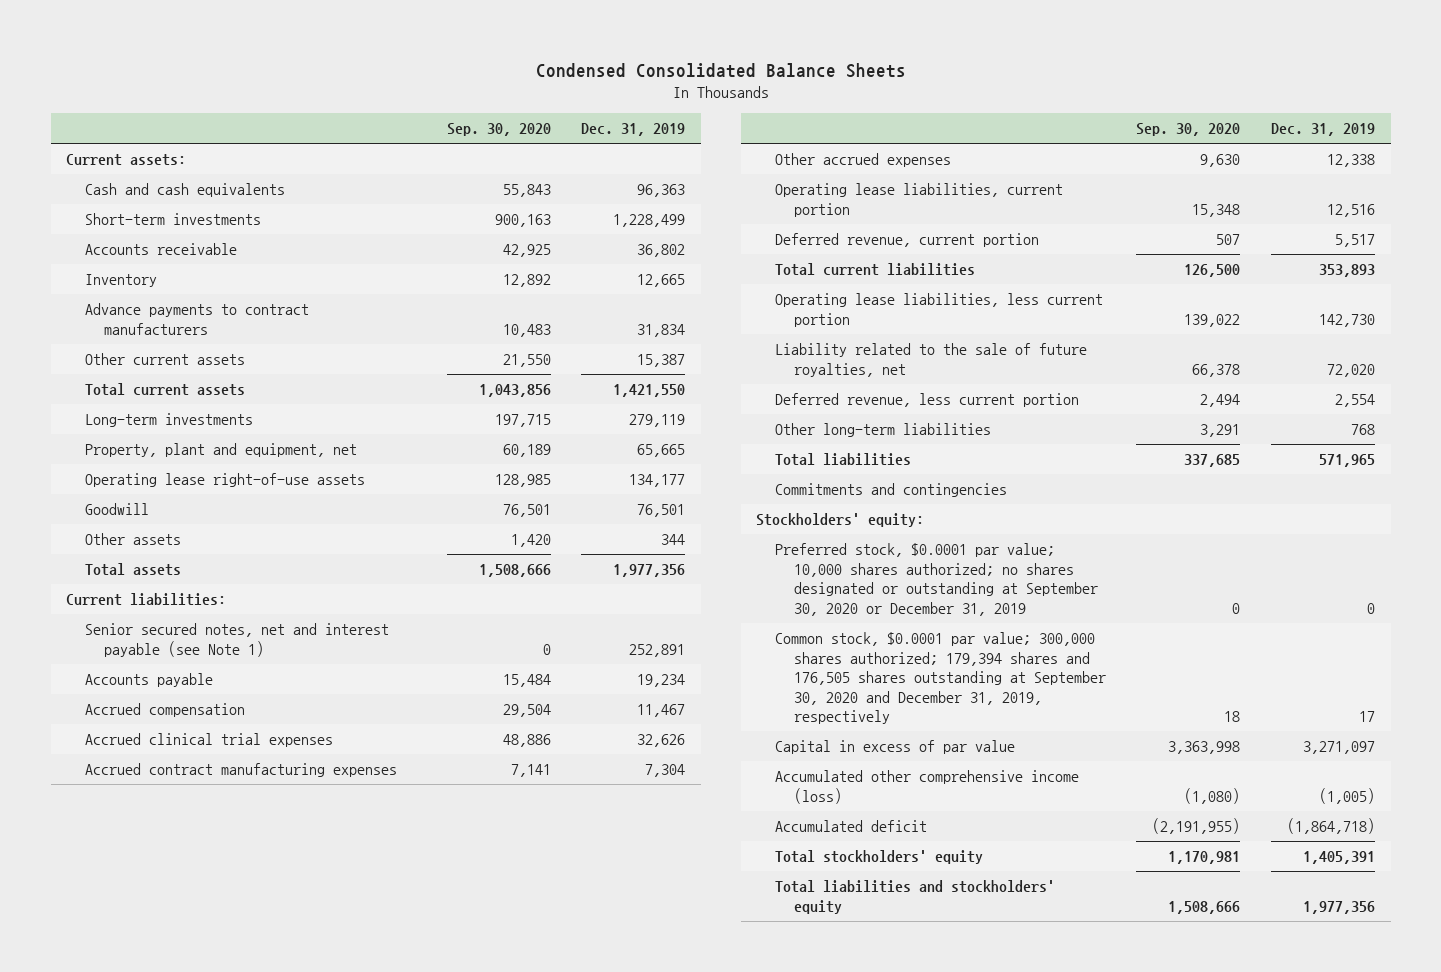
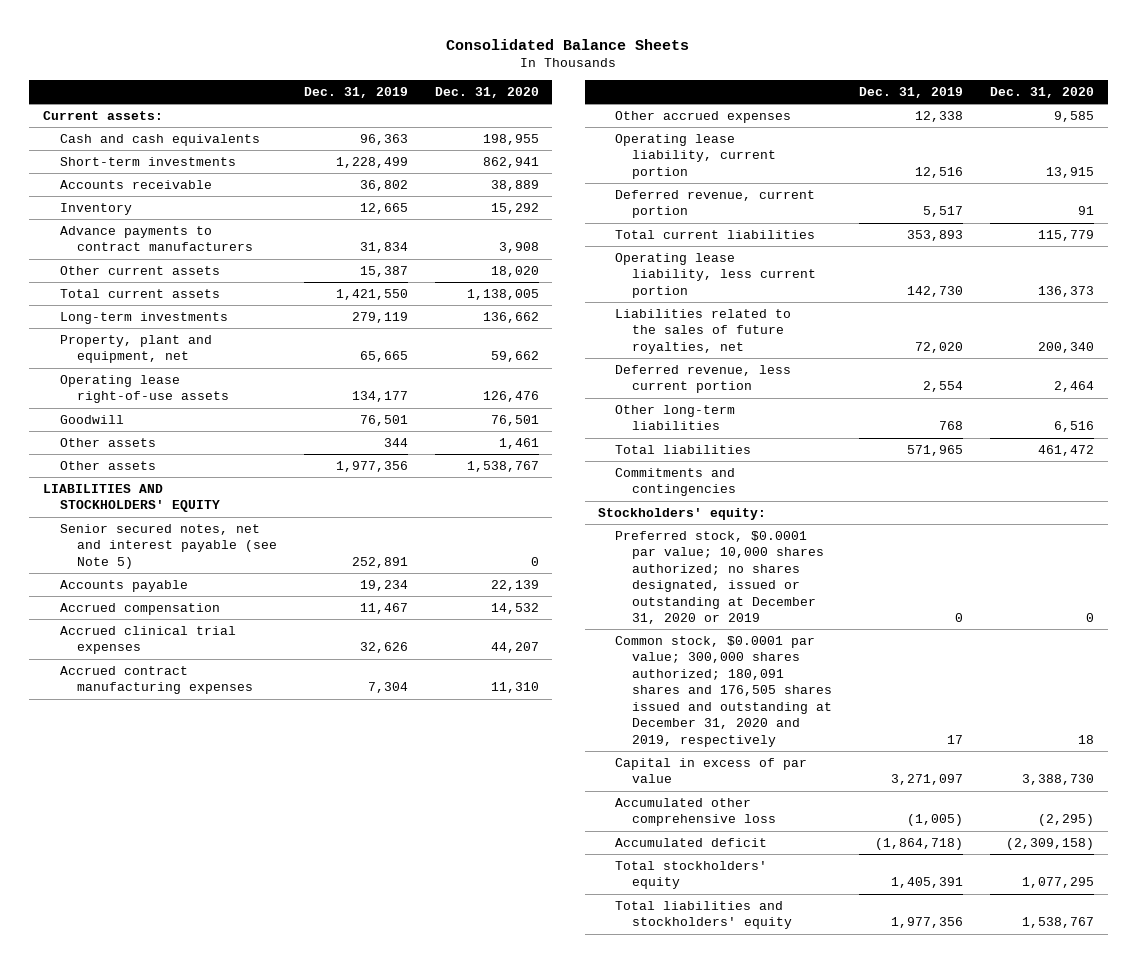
- Condensed Consolidated Balance Sheets
+ Consolidated Balance Sheets
- | Sep. 30, 2020 | Dec. 31, 2019
+ | Dec. 31, 2019 | Dec. 31, 2020
- Total assets | 1,508,666 | 1,977,356
- Current liabilities:
- Senior secured notes, net and interest payable (see Note 1) | 0 | 252,891
+ Other assets | 1,977,356 | 1,538,767
+ LIABILITIES AND STOCKHOLDERS' EQUITY
+ Senior secured notes, net and interest payable (see Note 5) | 252,891 | 0
- Operating lease liabilities, current portion | 15,348 | 12,516
+ Operating lease liability, current portion | 12,516 | 13,915
- Operating lease liabilities, less current portion | 139,022 | 142,730
- Liability related to the sale of future royalties, net | 66,378 | 72,020
+ Operating lease liability, less current portion | 142,730 | 136,373
+ Liabilities related to the sales of future royalties, net | 72,020 | 200,340
- Preferred stock, $0.0001 par value; 10,000 shares authorized; no shares designated or outstanding at September 30, 2020 or December 31, 2019 | 0 | 0
- Common stock, $0.0001 par value; 300,000 shares authorized; 179,394 shares and 176,505 shares outstanding at September 30, 2020 and December 31, 2019, respectively | 18 | 17
+ Preferred stock, $0.0001 par value; 10,000 shares authorized; no shares designated, issued or outstanding at December 31, 2020 or 2019 | 0 | 0
+ Common stock, $0.0001 par value; 300,000 shares authorized; 180,091 shares and 176,505 shares issued and outstanding at December 31, 2020 and 2019, respectively | 17 | 18
- Accumulated other comprehensive income (loss) | (1,080) | (1,005)
+ Accumulated other comprehensive loss | (1,005) | (2,295)

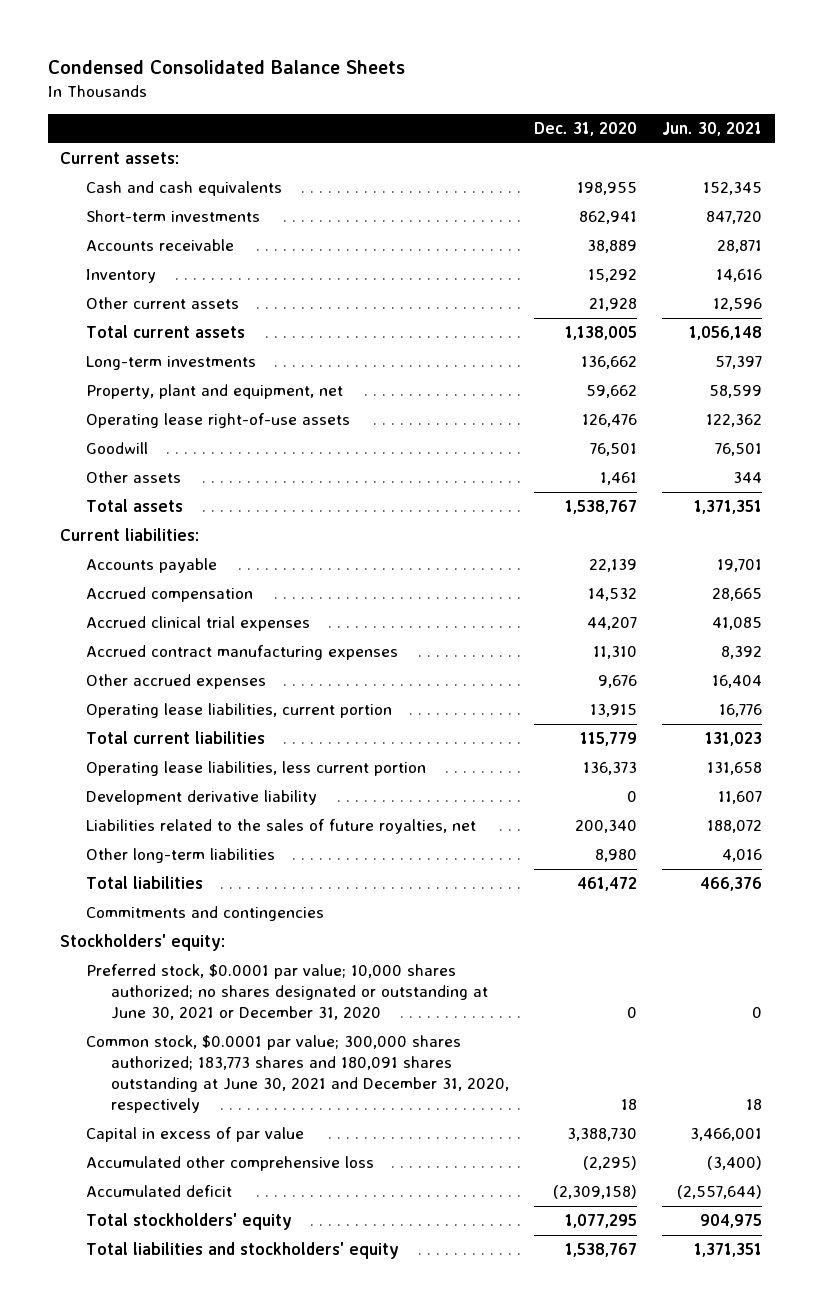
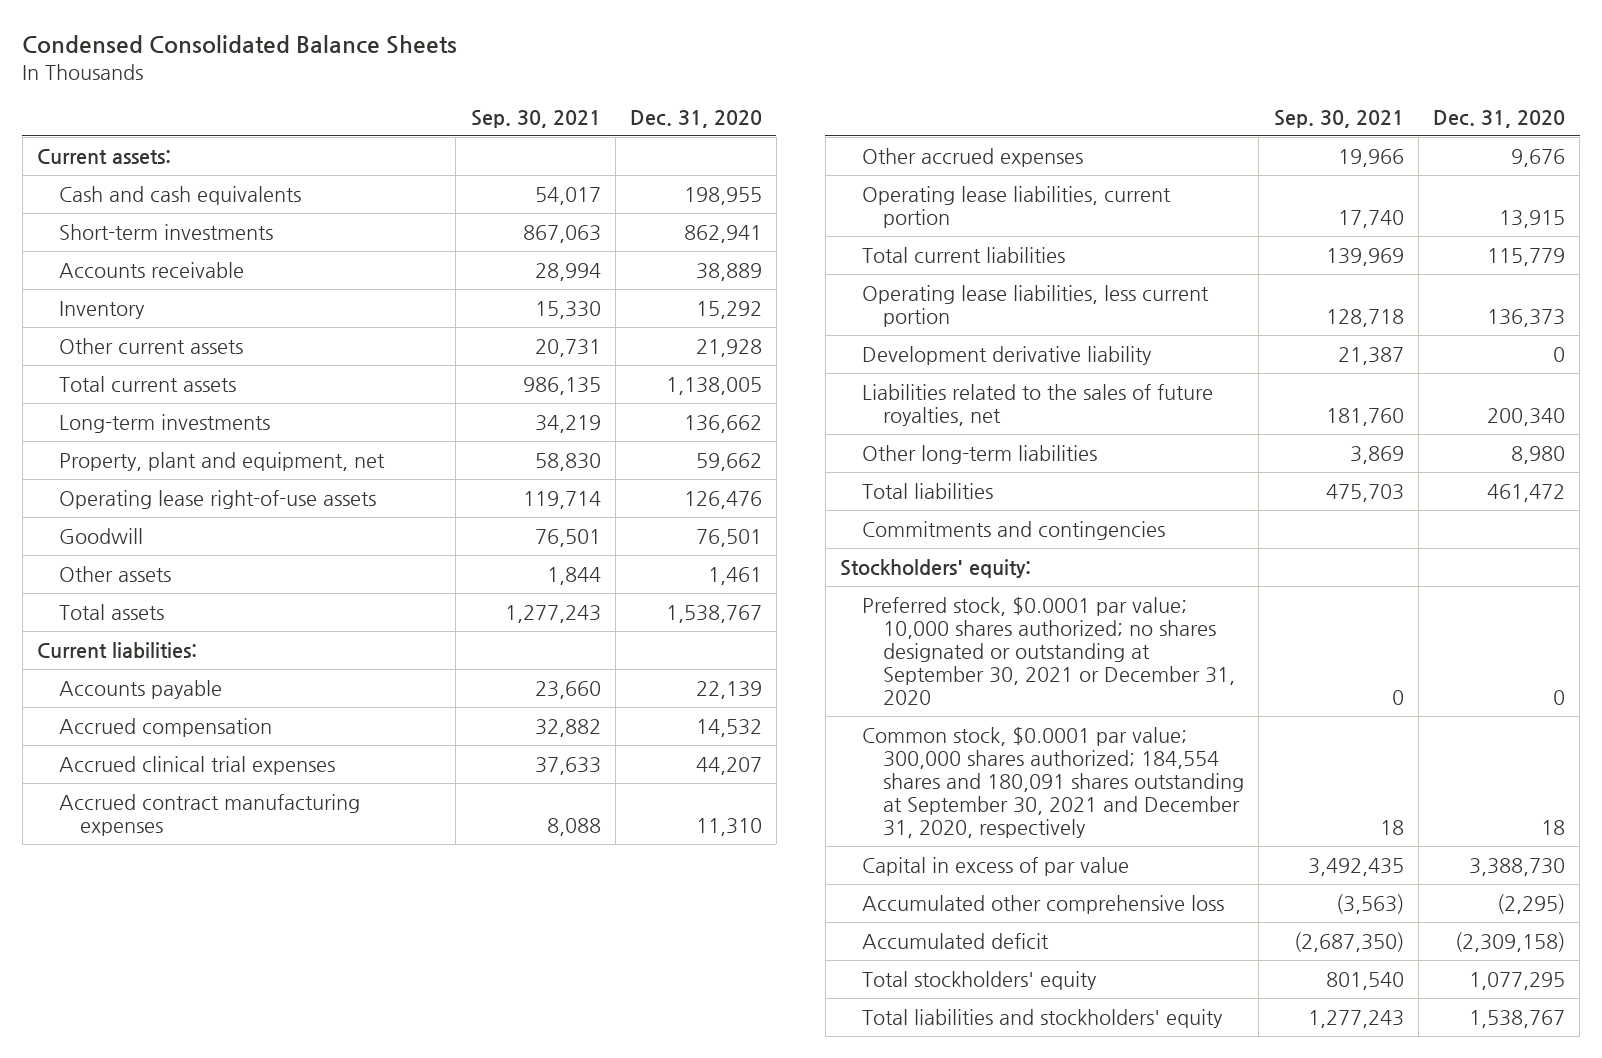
- | Dec. 31, 2020 | Jun. 30, 2021
+ | Sep. 30, 2021 | Dec. 31, 2020
- Preferred stock, $0.0001 par value; 10,000 shares authorized; no shares designated or outstanding at June 30, 2021 or December 31, 2020 | 0 | 0
- Common stock, $0.0001 par value; 300,000 shares authorized; 183,773 shares and 180,091 shares outstanding at June 30, 2021 and December 31, 2020, respectively | 18 | 18
+ Preferred stock, $0.0001 par value; 10,000 shares authorized; no shares designated or outstanding at September 30, 2021 or December 31, 2020 | 0 | 0
+ Common stock, $0.0001 par value; 300,000 shares authorized; 184,554 shares and 180,091 shares outstanding at September 30, 2021 and December 31, 2020, respectively | 18 | 18

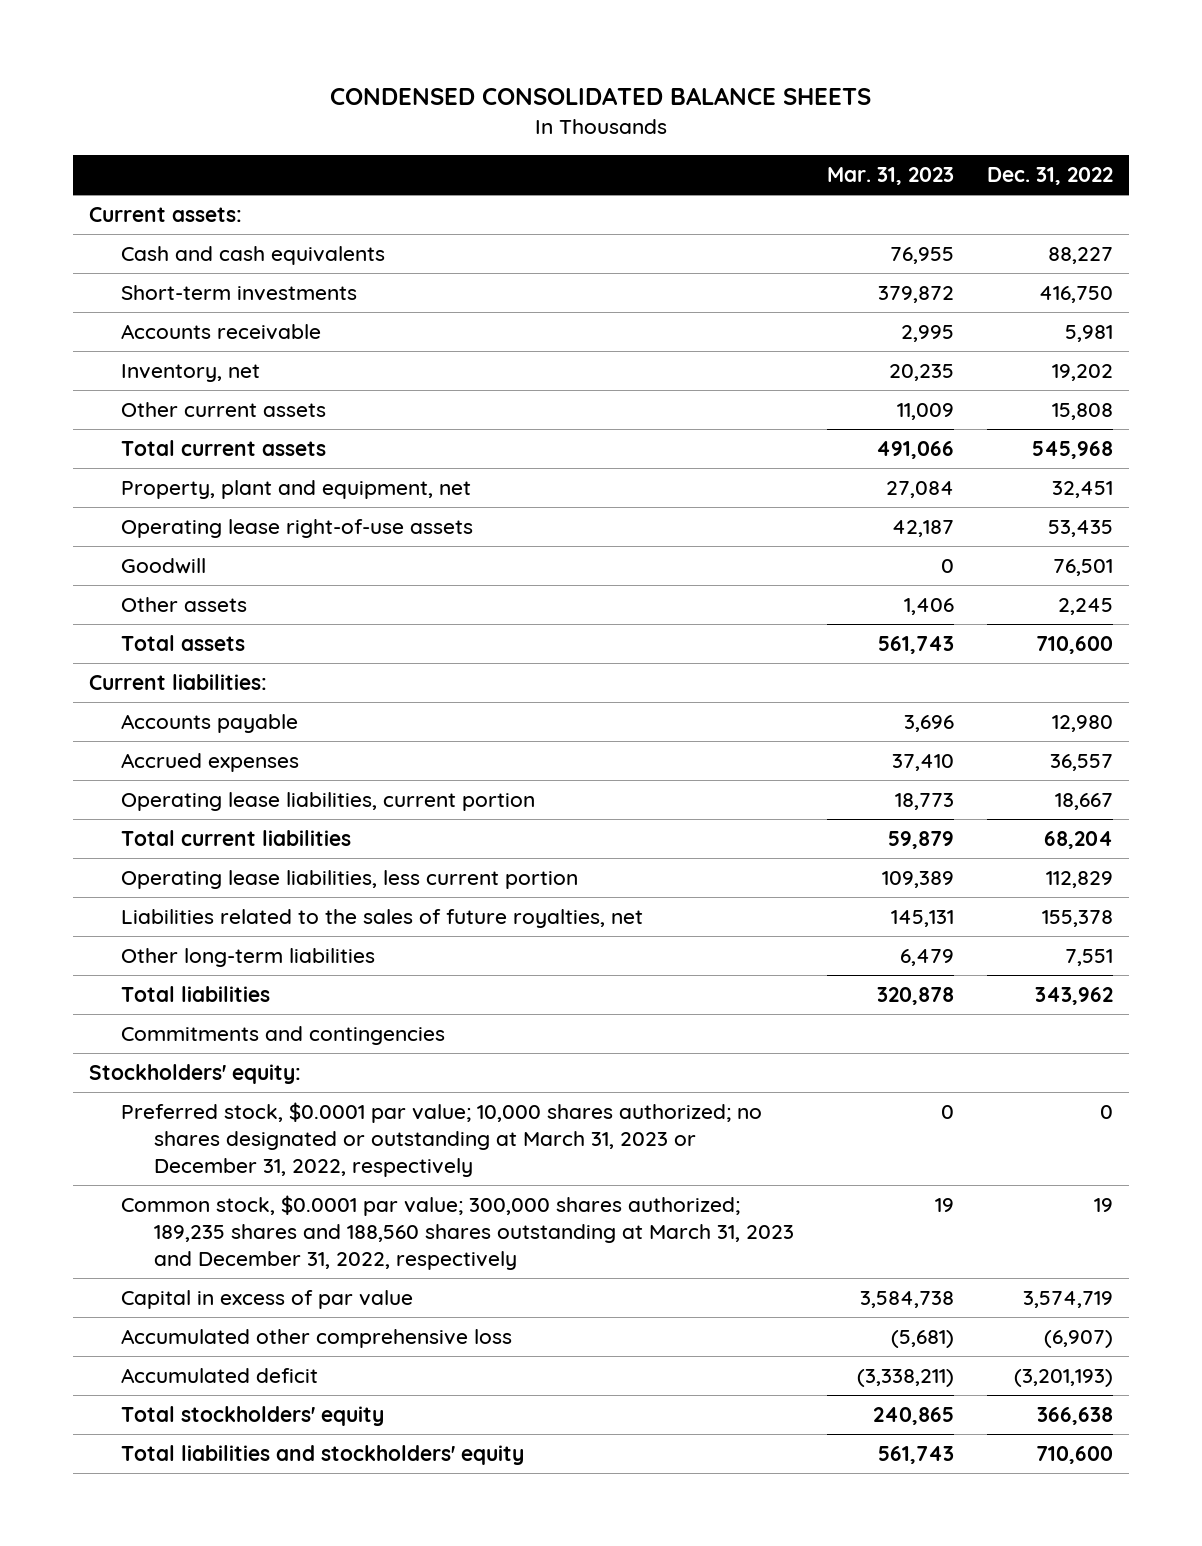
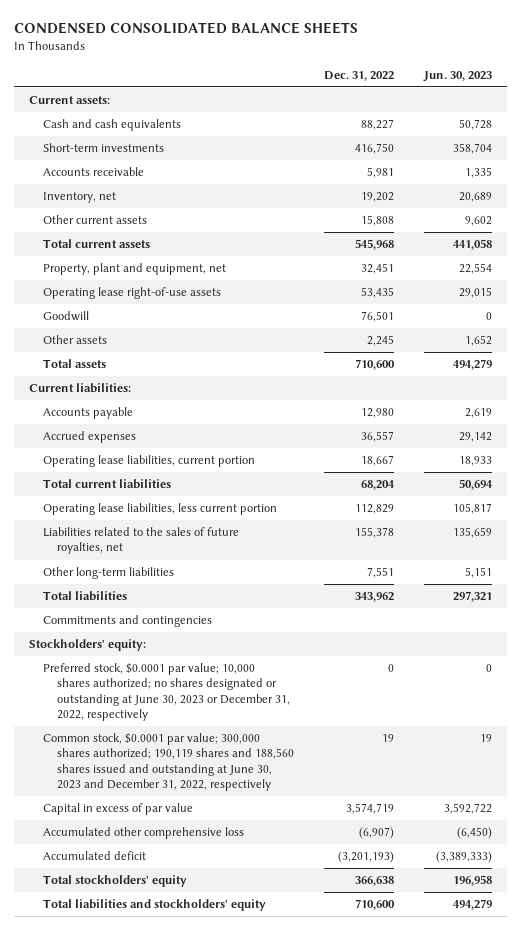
- | Mar. 31, 2023 | Dec. 31, 2022
+ | Dec. 31, 2022 | Jun. 30, 2023
- Preferred stock, $0.0001 par value; 10,000 shares authorized; no shares designated or outstanding at March 31, 2023 or December 31, 2022, respectively | 0 | 0
- Common stock, $0.0001 par value; 300,000 shares authorized; 189,235 shares and 188,560 shares outstanding at March 31, 2023 and December 31, 2022, respectively | 19 | 19
+ Preferred stock, $0.0001 par value; 10,000 shares authorized; no shares designated or outstanding at June 30, 2023 or December 31, 2022, respectively | 0 | 0
+ Common stock, $0.0001 par value; 300,000 shares authorized; 190,119 shares and 188,560 shares issued and outstanding at June 30, 2023 and December 31, 2022, respectively | 19 | 19

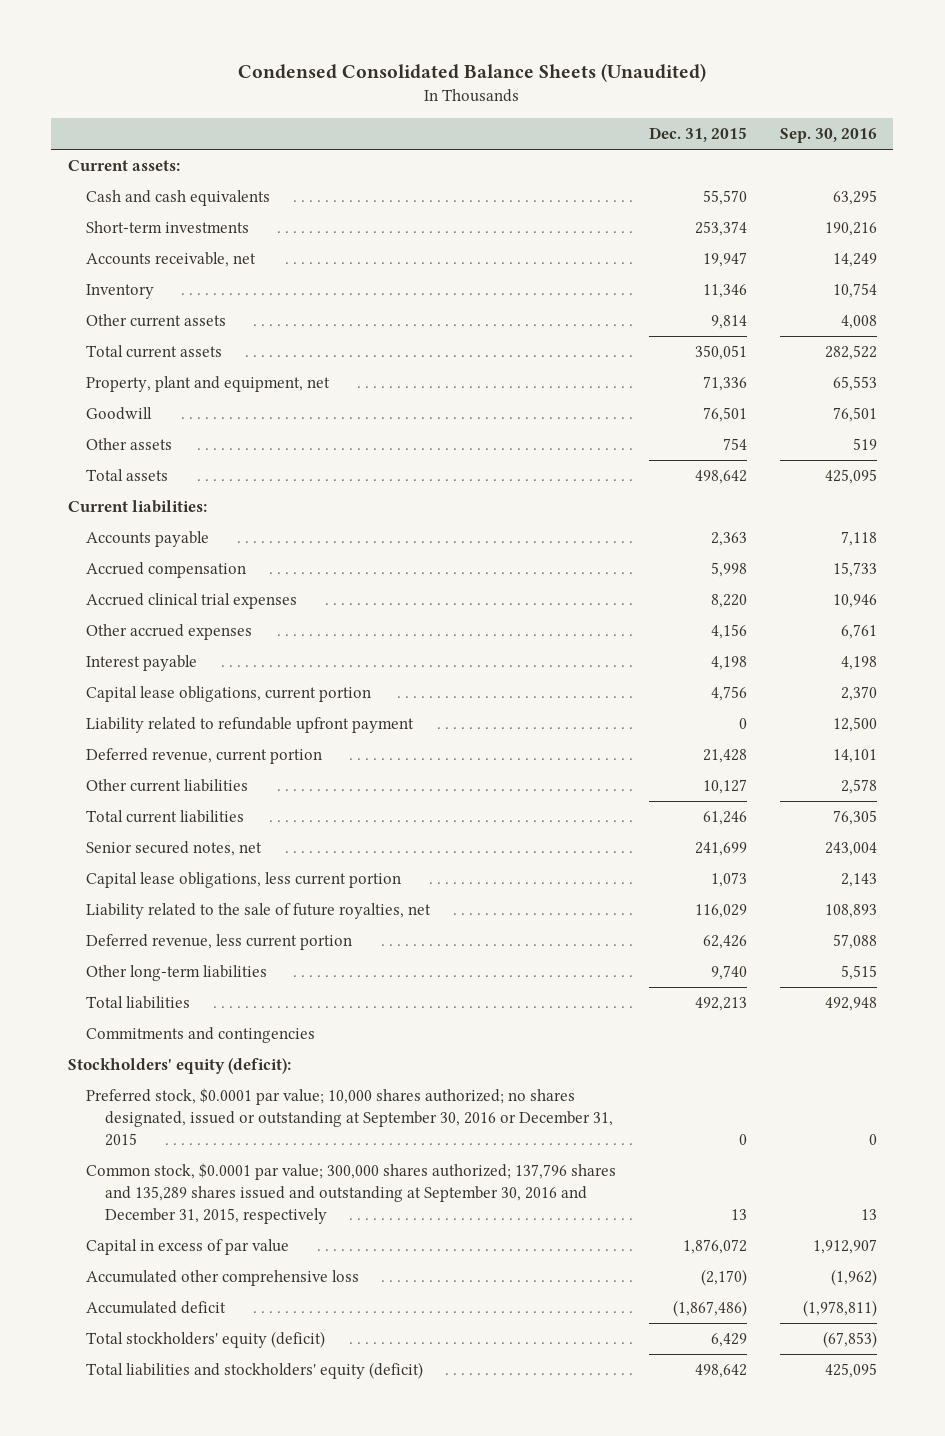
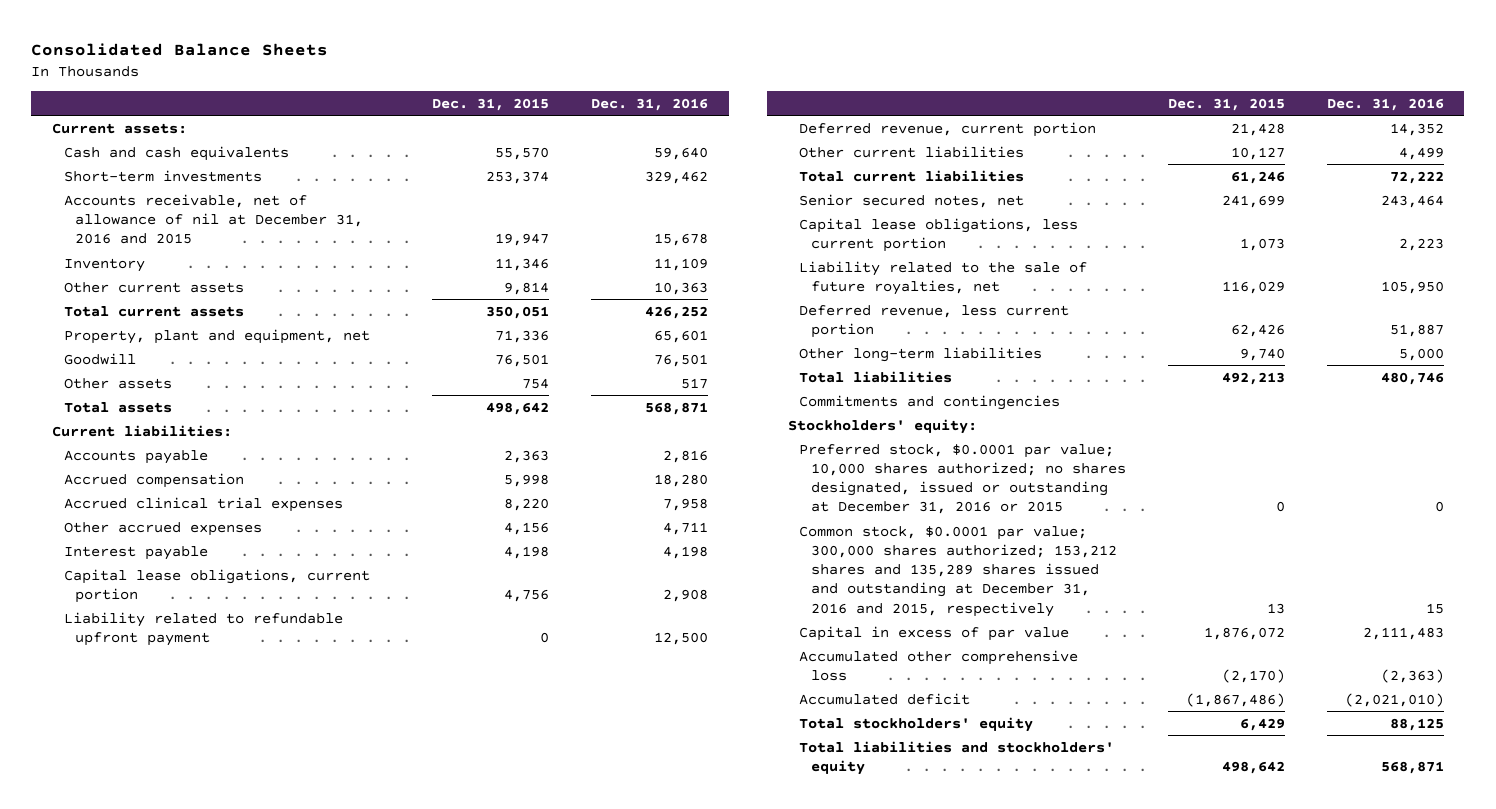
- Condensed Consolidated Balance Sheets (Unaudited)
+ Consolidated Balance Sheets
- | Dec. 31, 2015 | Sep. 30, 2016
+ | Dec. 31, 2015 | Dec. 31, 2016
- Accounts receivable, net | 19,947 | 14,249
+ Accounts receivable, net of allowance of nil at December 31, 2016 and 2015 | 19,947 | 15,678
- Stockholders' equity (deficit):
- Preferred stock, $0.0001 par value; 10,000 shares authorized; no shares designated, issued or outstanding at September 30, 2016 or December 31, 2015 | 0 | 0
- Common stock, $0.0001 par value; 300,000 shares authorized; 137,796 shares and 135,289 shares issued and outstanding at September 30, 2016 and December 31, 2015, respectively | 13 | 13
+ Stockholders' equity:
+ Preferred stock, $0.0001 par value; 10,000 shares authorized; no shares designated, issued or outstanding at December 31, 2016 or 2015 | 0 | 0
+ Common stock, $0.0001 par value; 300,000 shares authorized; 153,212 shares and 135,289 shares issued and outstanding at December 31, 2016 and 2015, respectively | 13 | 15
- Total stockholders' equity (deficit) | 6,429 | (67,853)
- Total liabilities and stockholders' equity (deficit) | 498,642 | 425,095
+ Total stockholders' equity | 6,429 | 88,125
+ Total liabilities and stockholders' equity | 498,642 | 568,871

